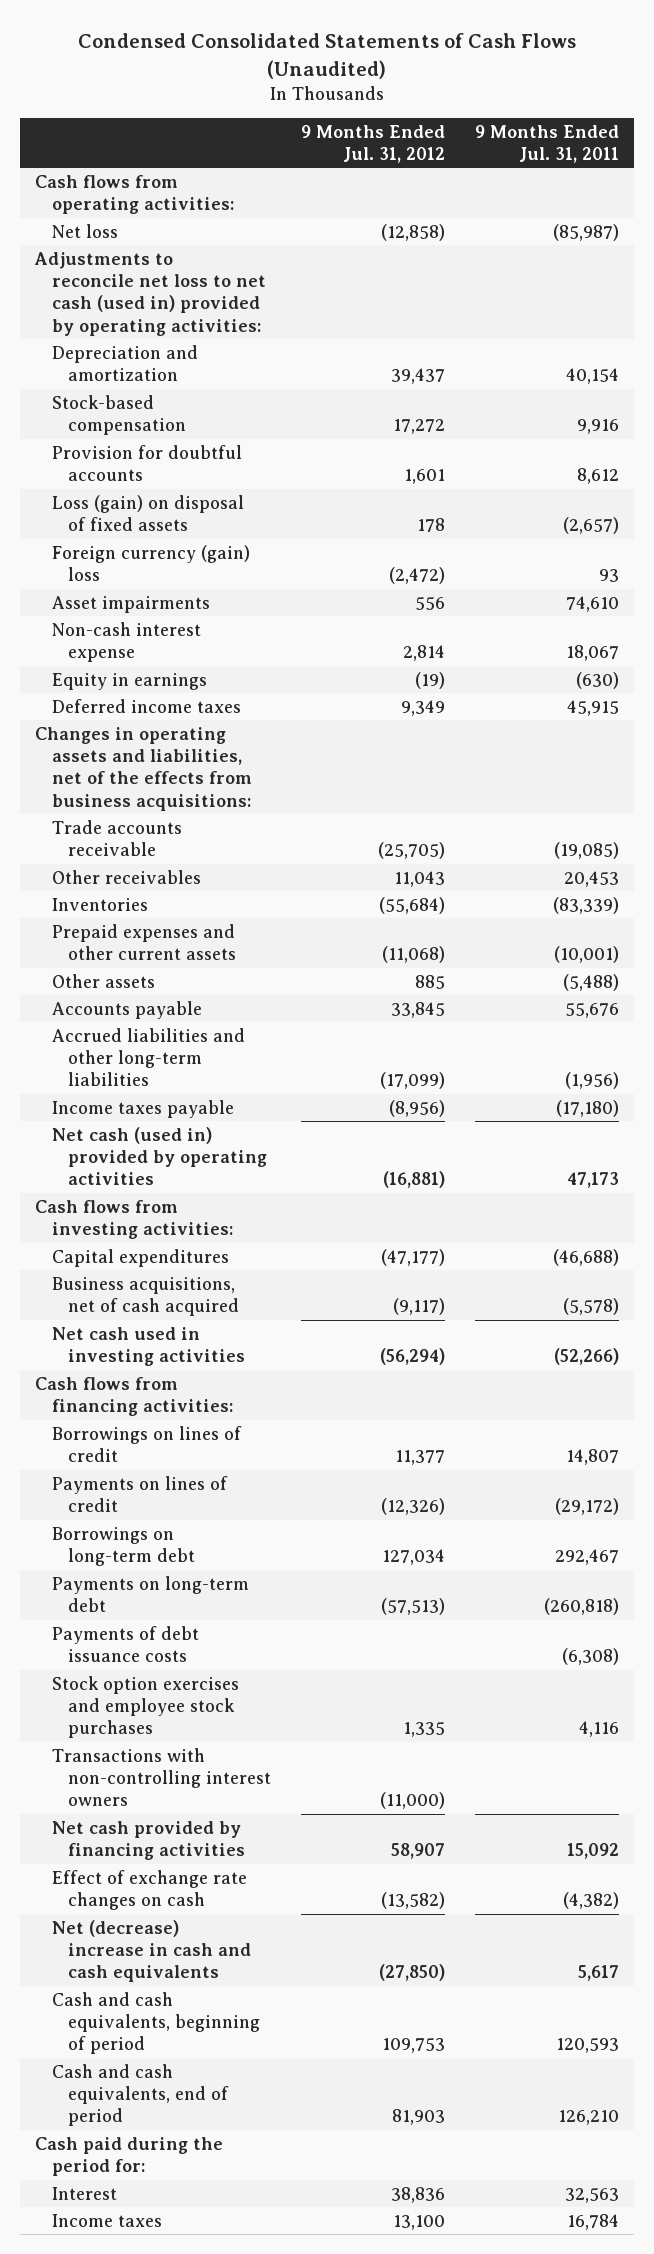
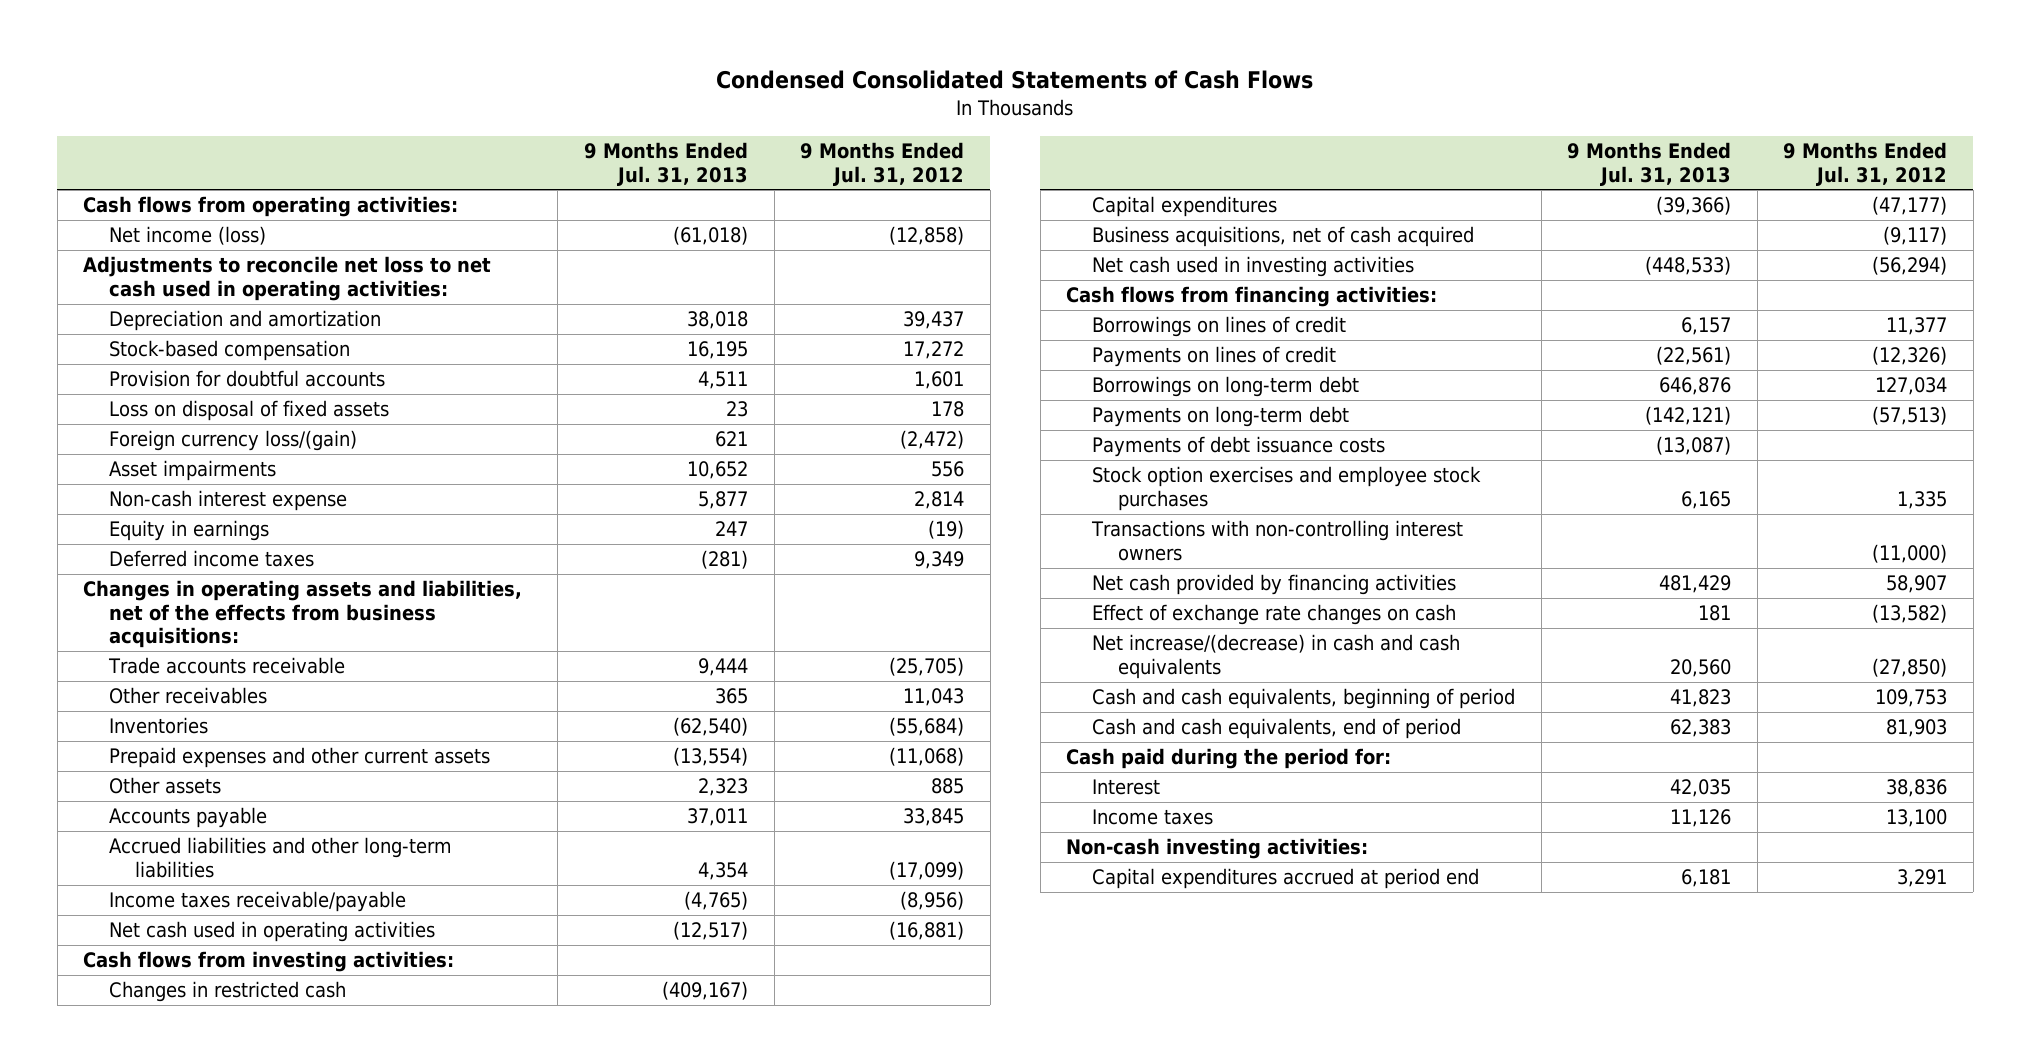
- Condensed Consolidated Statements of Cash Flows (Unaudited)
+ Condensed Consolidated Statements of Cash Flows
- | 9 Months Ended Jul. 31, 2012 | 9 Months Ended Jul. 31, 2011
+ | 9 Months Ended Jul. 31, 2013 | 9 Months Ended Jul. 31, 2012
- Net loss | (12,858) | (85,987)
- Adjustments to reconcile net loss to net cash (used in) provided by operating activities:
+ Net income (loss) | (61,018) | (12,858)
+ Adjustments to reconcile net loss to net cash used in operating activities:
- Loss (gain) on disposal of fixed assets | 178 | (2,657)
- Foreign currency (gain) loss | (2,472) | 93
+ Loss on disposal of fixed assets | 23 | 178
+ Foreign currency loss/(gain) | 621 | (2,472)
- Income taxes payable | (8,956) | (17,180)
- Net cash (used in) provided by operating activities | (16,881) | 47,173
+ Income taxes receivable/payable | (4,765) | (8,956)
+ Net cash used in operating activities | (12,517) | (16,881)
+ Changes in restricted cash | (409,167) |
- Net (decrease) increase in cash and cash equivalents | (27,850) | 5,617
+ Net increase/(decrease) in cash and cash equivalents | 20,560 | (27,850)
+ Non-cash investing activities:
+ Capital expenditures accrued at period end | 6,181 | 3,291

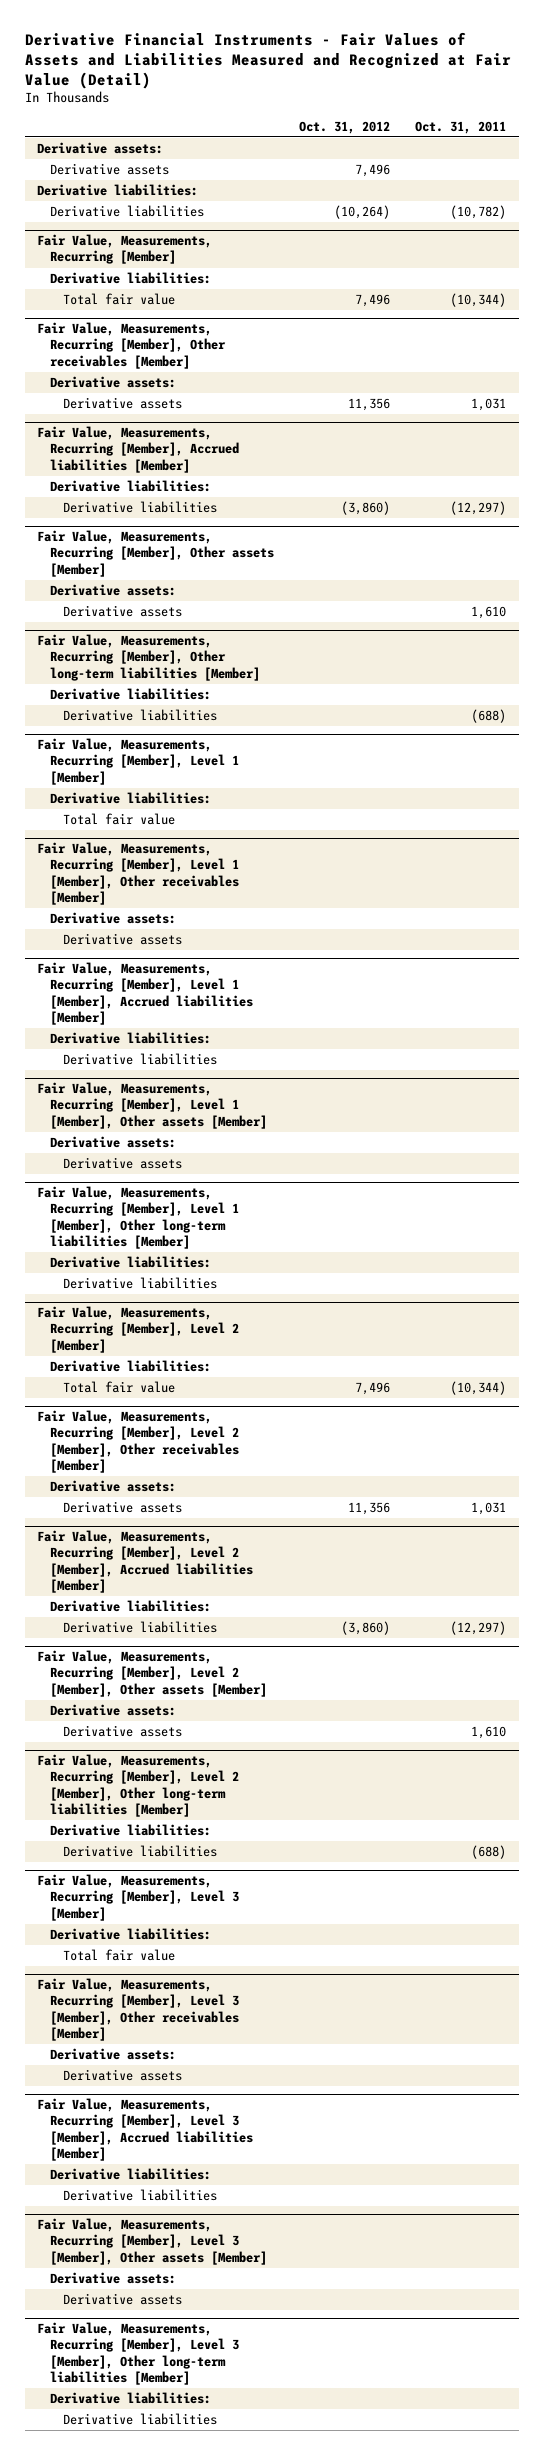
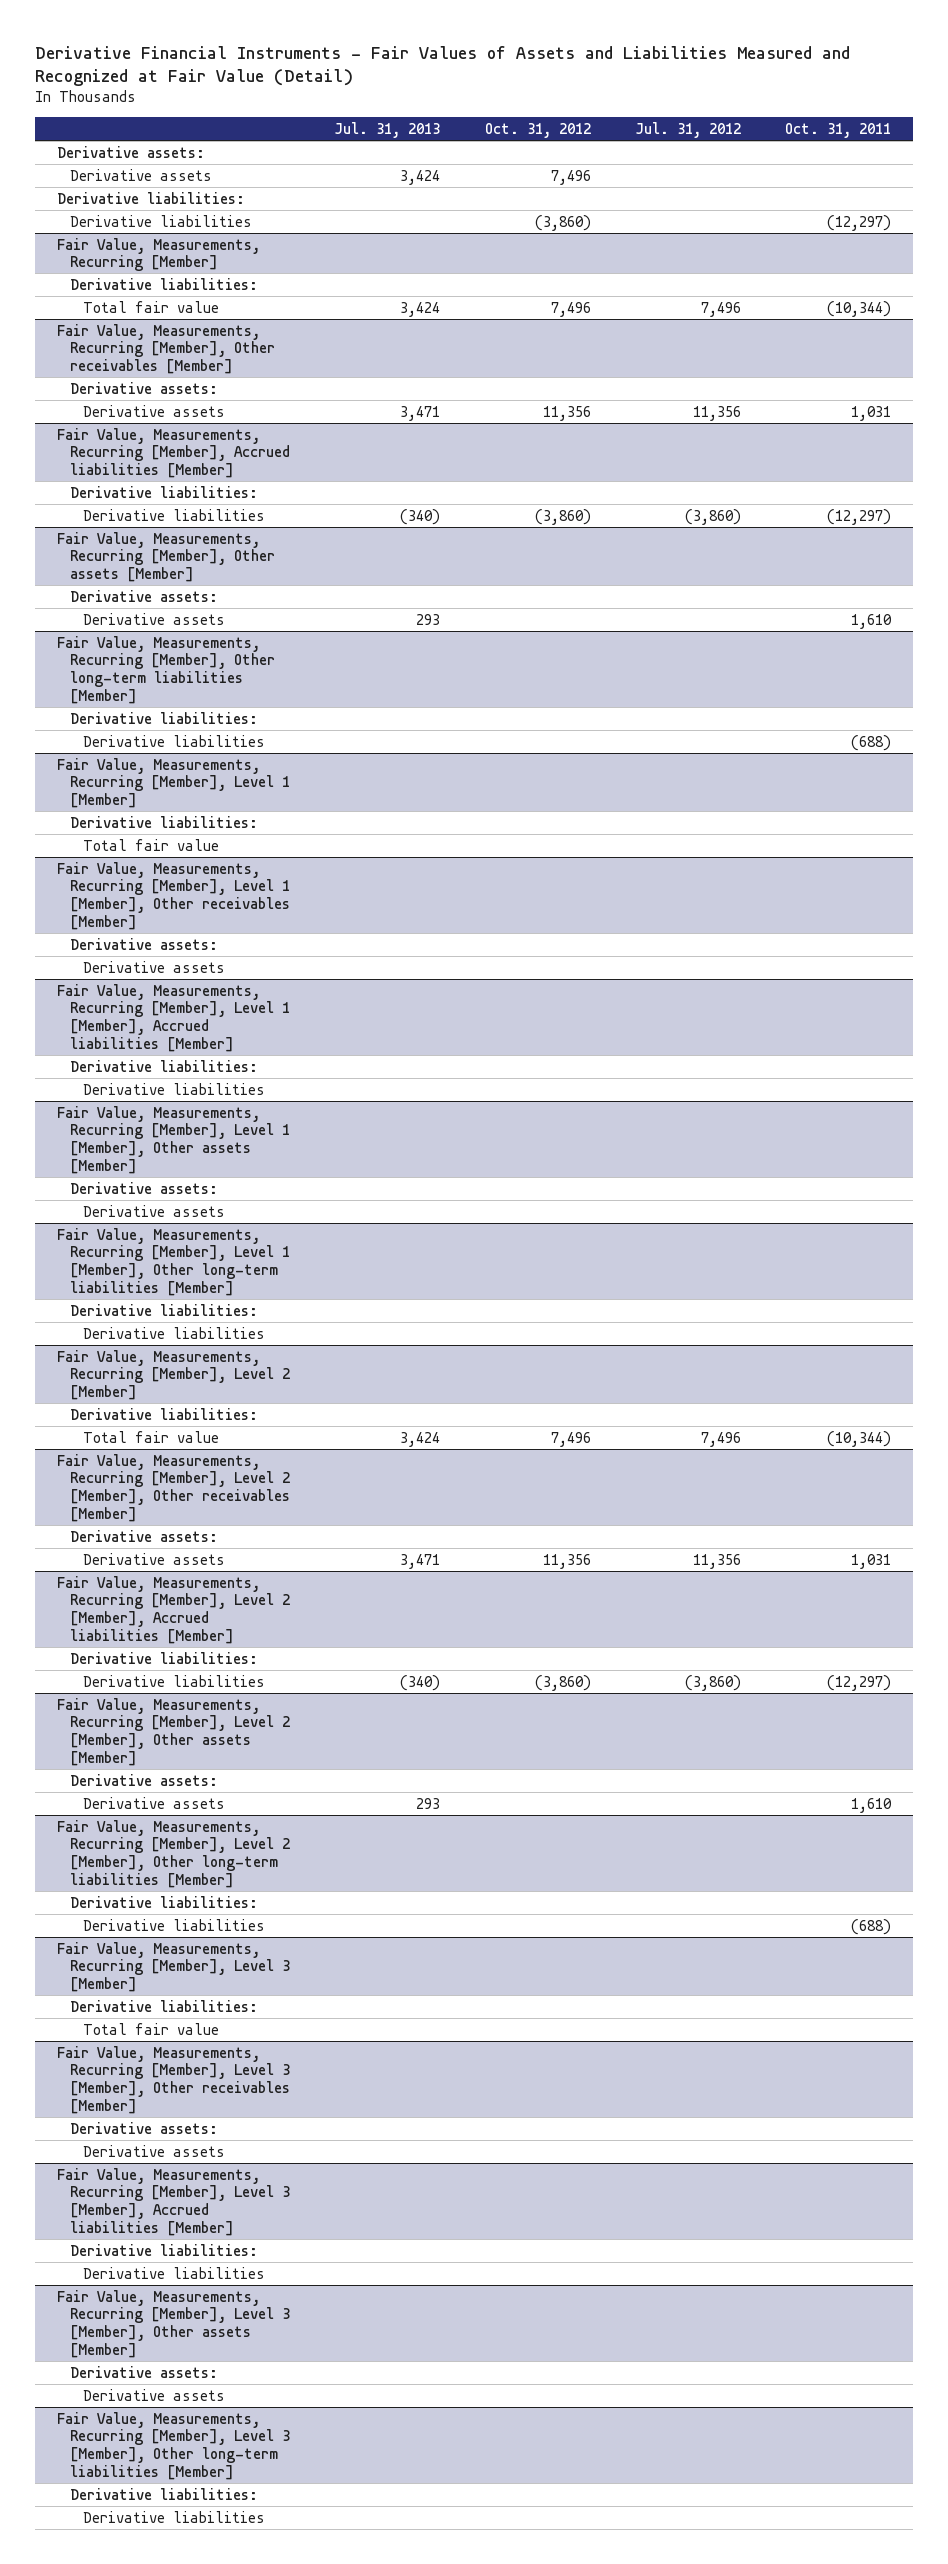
- | Oct. 31, 2012 | Oct. 31, 2011
+ | Jul. 31, 2013 | Oct. 31, 2012 | Jul. 31, 2012 | Oct. 31, 2011
- Derivative liabilities | (10,264) | (10,782)
+ Derivative liabilities | | (3,860) | | (12,297)

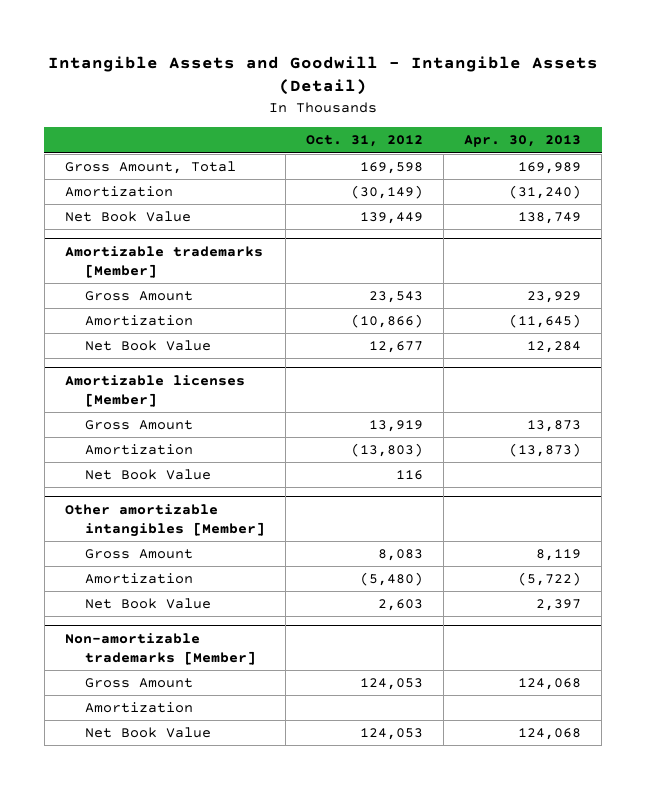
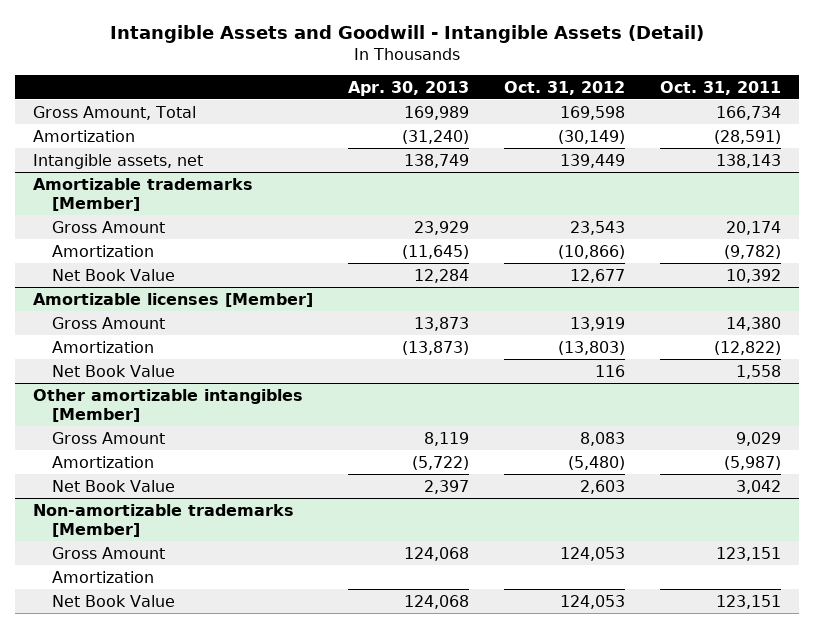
- | Oct. 31, 2012 | Apr. 30, 2013
+ | Apr. 30, 2013 | Oct. 31, 2012 | Oct. 31, 2011
- Net Book Value | 139,449 | 138,749
+ Intangible assets, net | 138,749 | 139,449 | 138,143

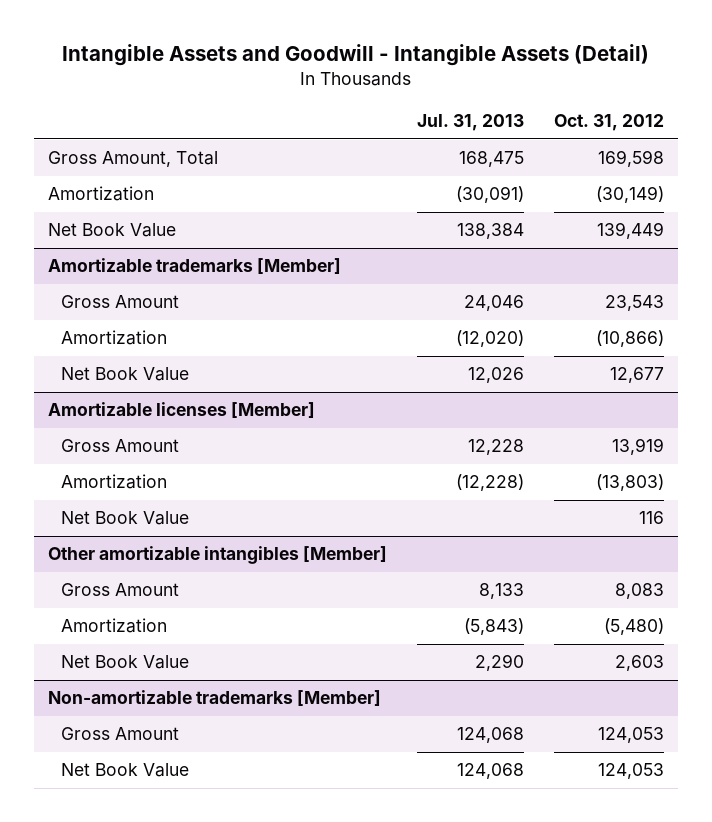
- | Apr. 30, 2013 | Oct. 31, 2012 | Oct. 31, 2011
+ | Jul. 31, 2013 | Oct. 31, 2012
- Intangible assets, net | 138,749 | 139,449 | 138,143
+ Net Book Value | 138,384 | 139,449
@ Non-amortizable trademarks [Member]
- Amortization

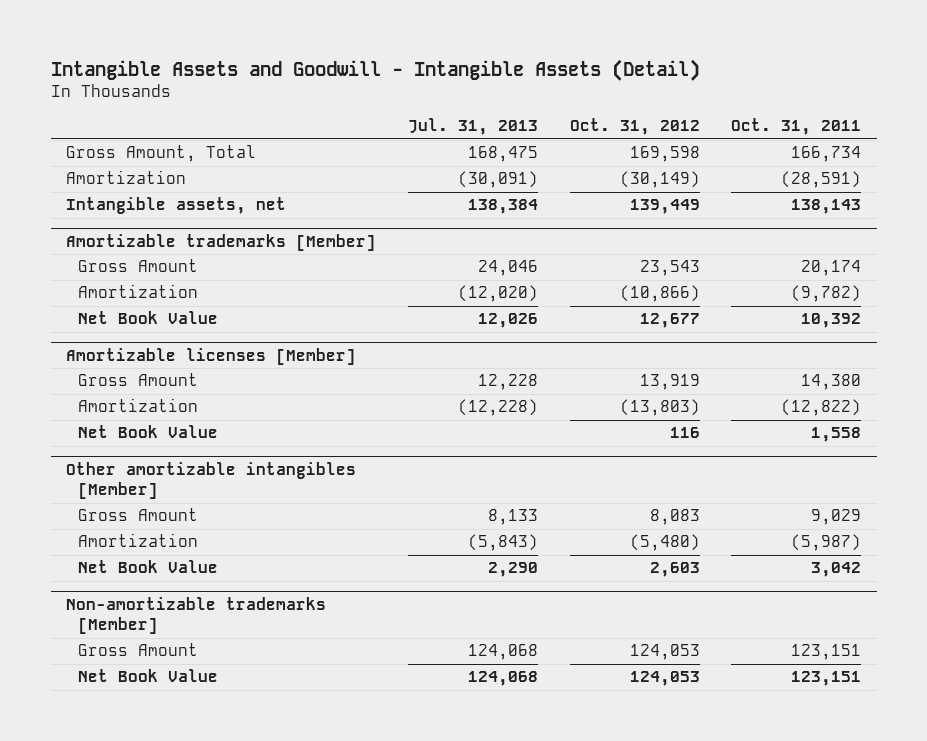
- | Jul. 31, 2013 | Oct. 31, 2012
+ | Jul. 31, 2013 | Oct. 31, 2012 | Oct. 31, 2011
- Net Book Value | 138,384 | 139,449
+ Intangible assets, net | 138,384 | 139,449 | 138,143

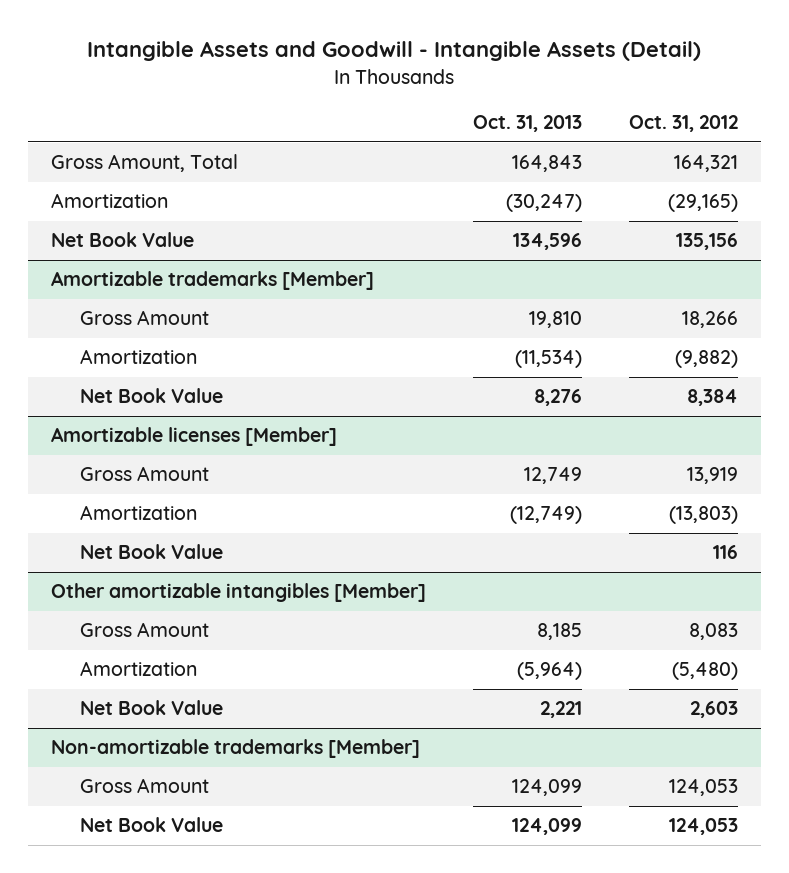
- | Jul. 31, 2013 | Oct. 31, 2012 | Oct. 31, 2011
+ | Oct. 31, 2013 | Oct. 31, 2012
- Gross Amount, Total | 168,475 | 169,598 | 166,734
- Amortization | (30,091) | (30,149) | (28,591)
- Intangible assets, net | 138,384 | 139,449 | 138,143
+ Gross Amount, Total | 164,843 | 164,321
+ Amortization | (30,247) | (29,165)
+ Net Book Value | 134,596 | 135,156
@ Amortizable trademarks [Member]
- Gross Amount | 24,046 | 23,543 | 20,174
- Amortization | (12,020) | (10,866) | (9,782)
- Net Book Value | 12,026 | 12,677 | 10,392
+ Gross Amount | 19,810 | 18,266
+ Amortization | (11,534) | (9,882)
+ Net Book Value | 8,276 | 8,384

